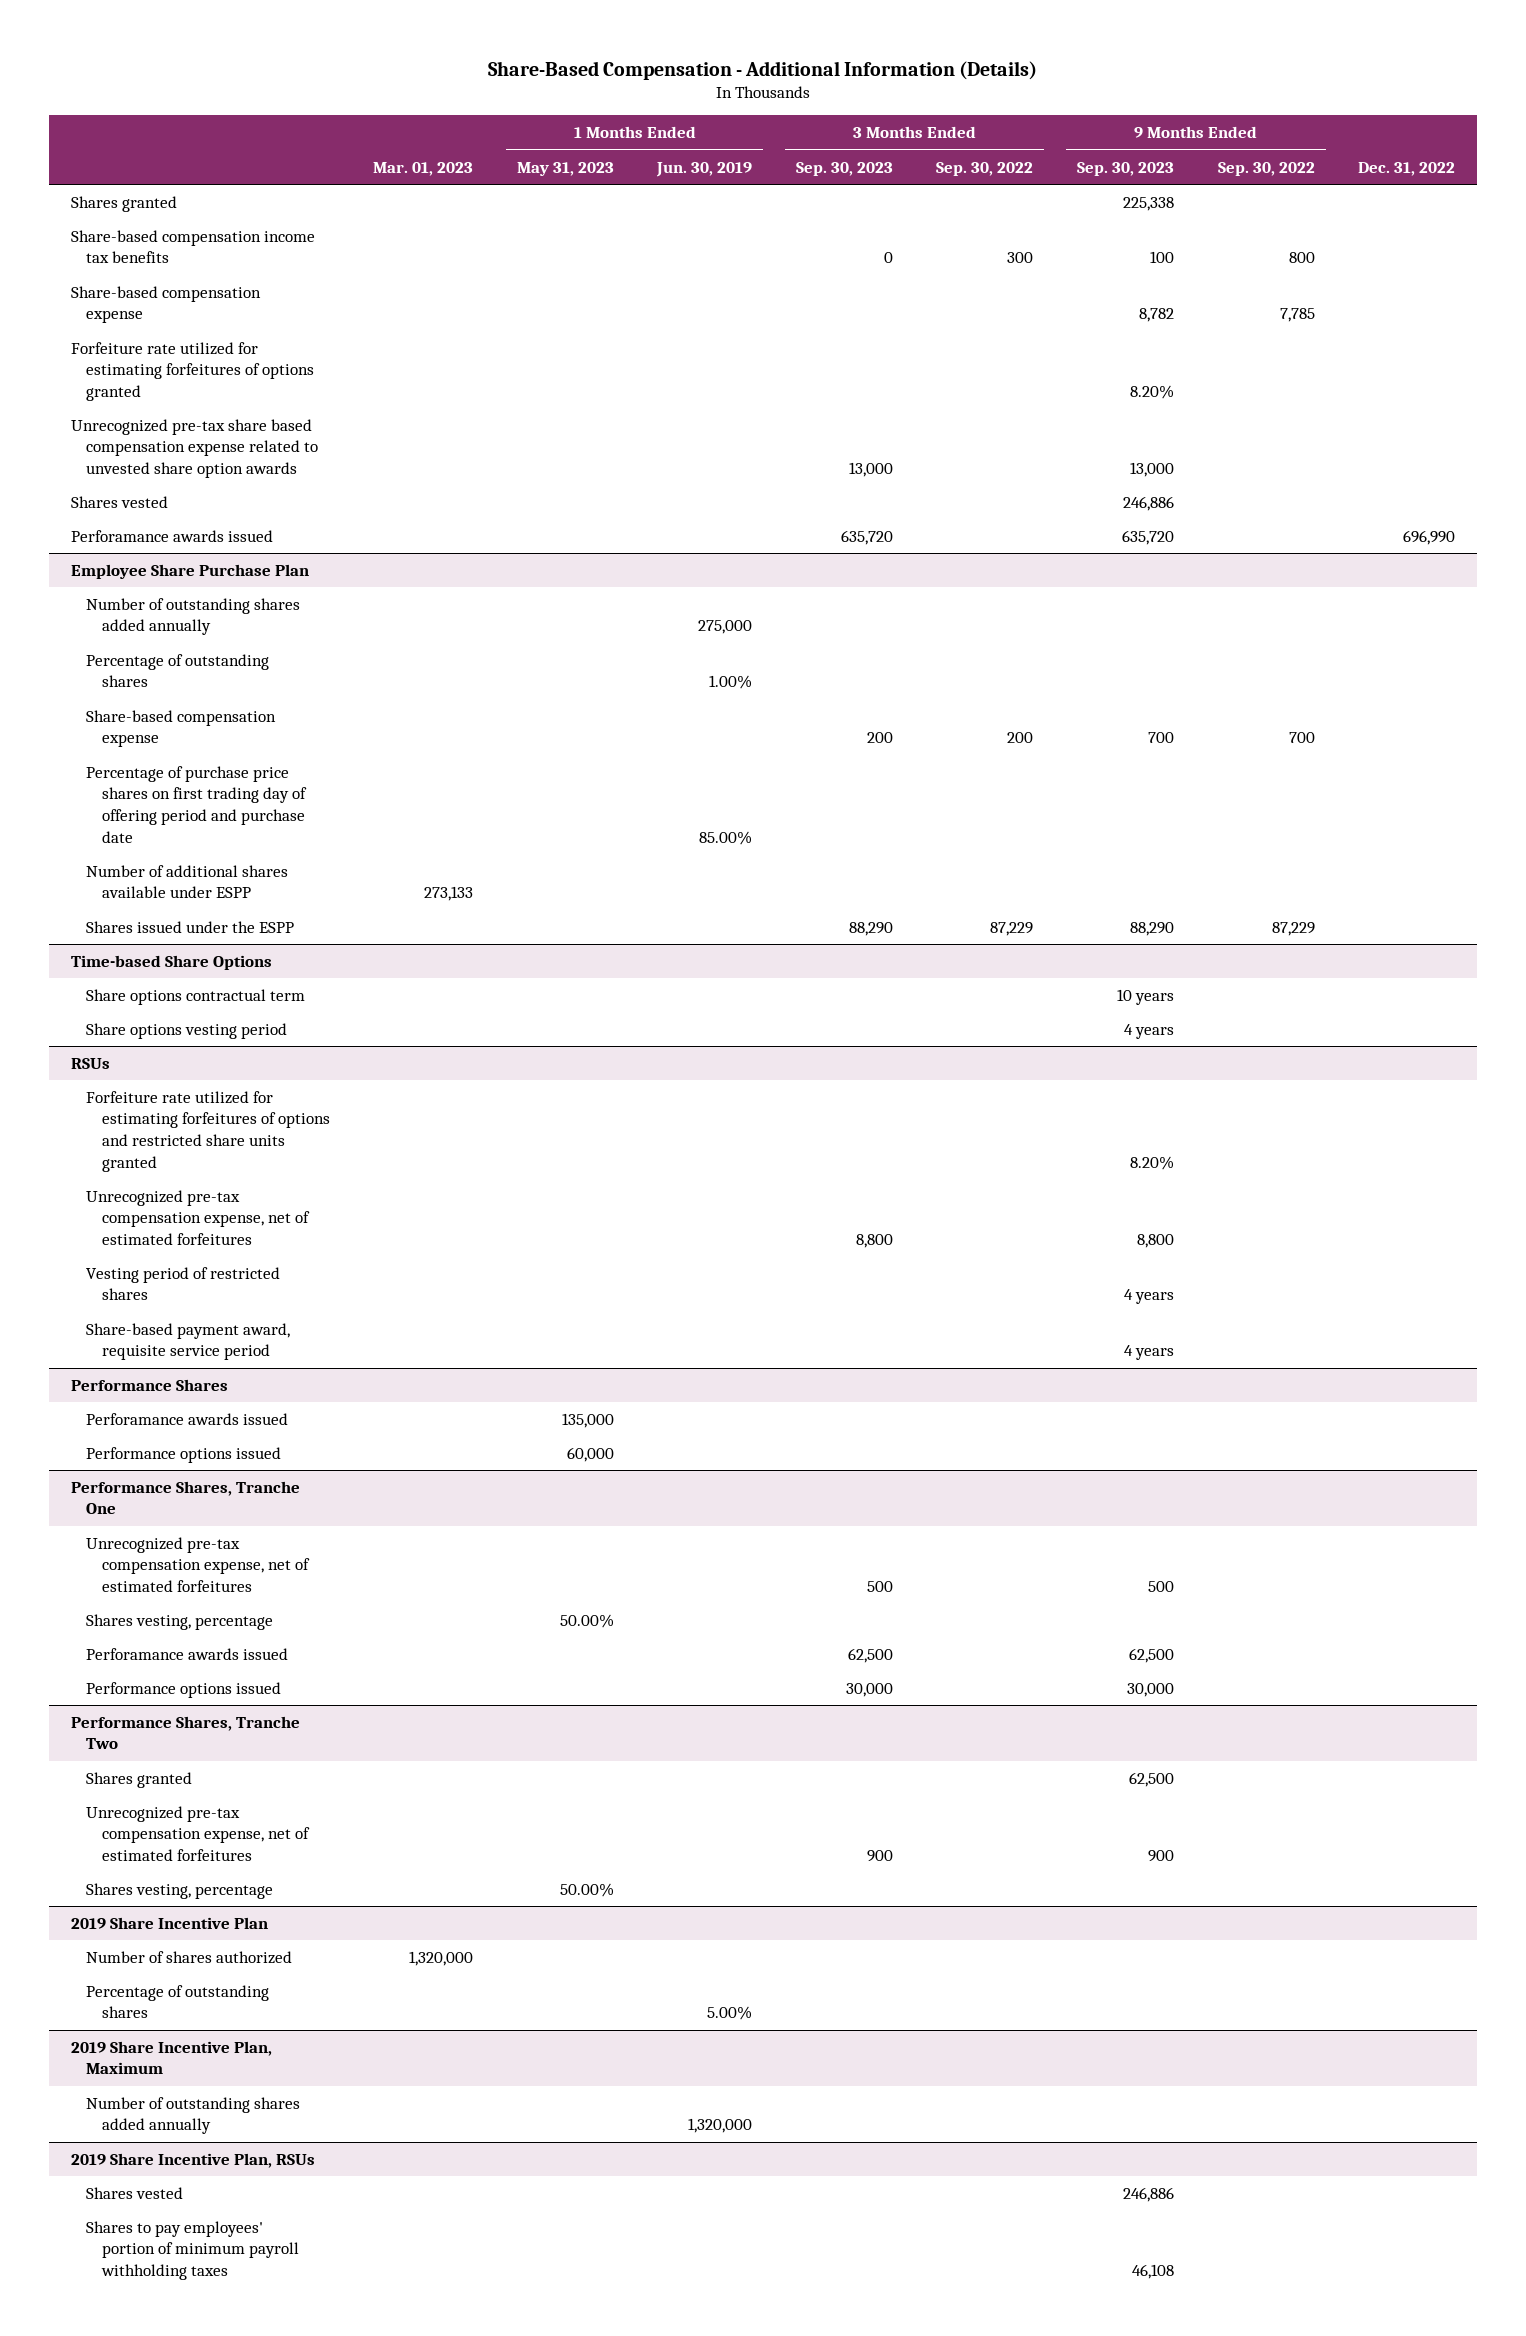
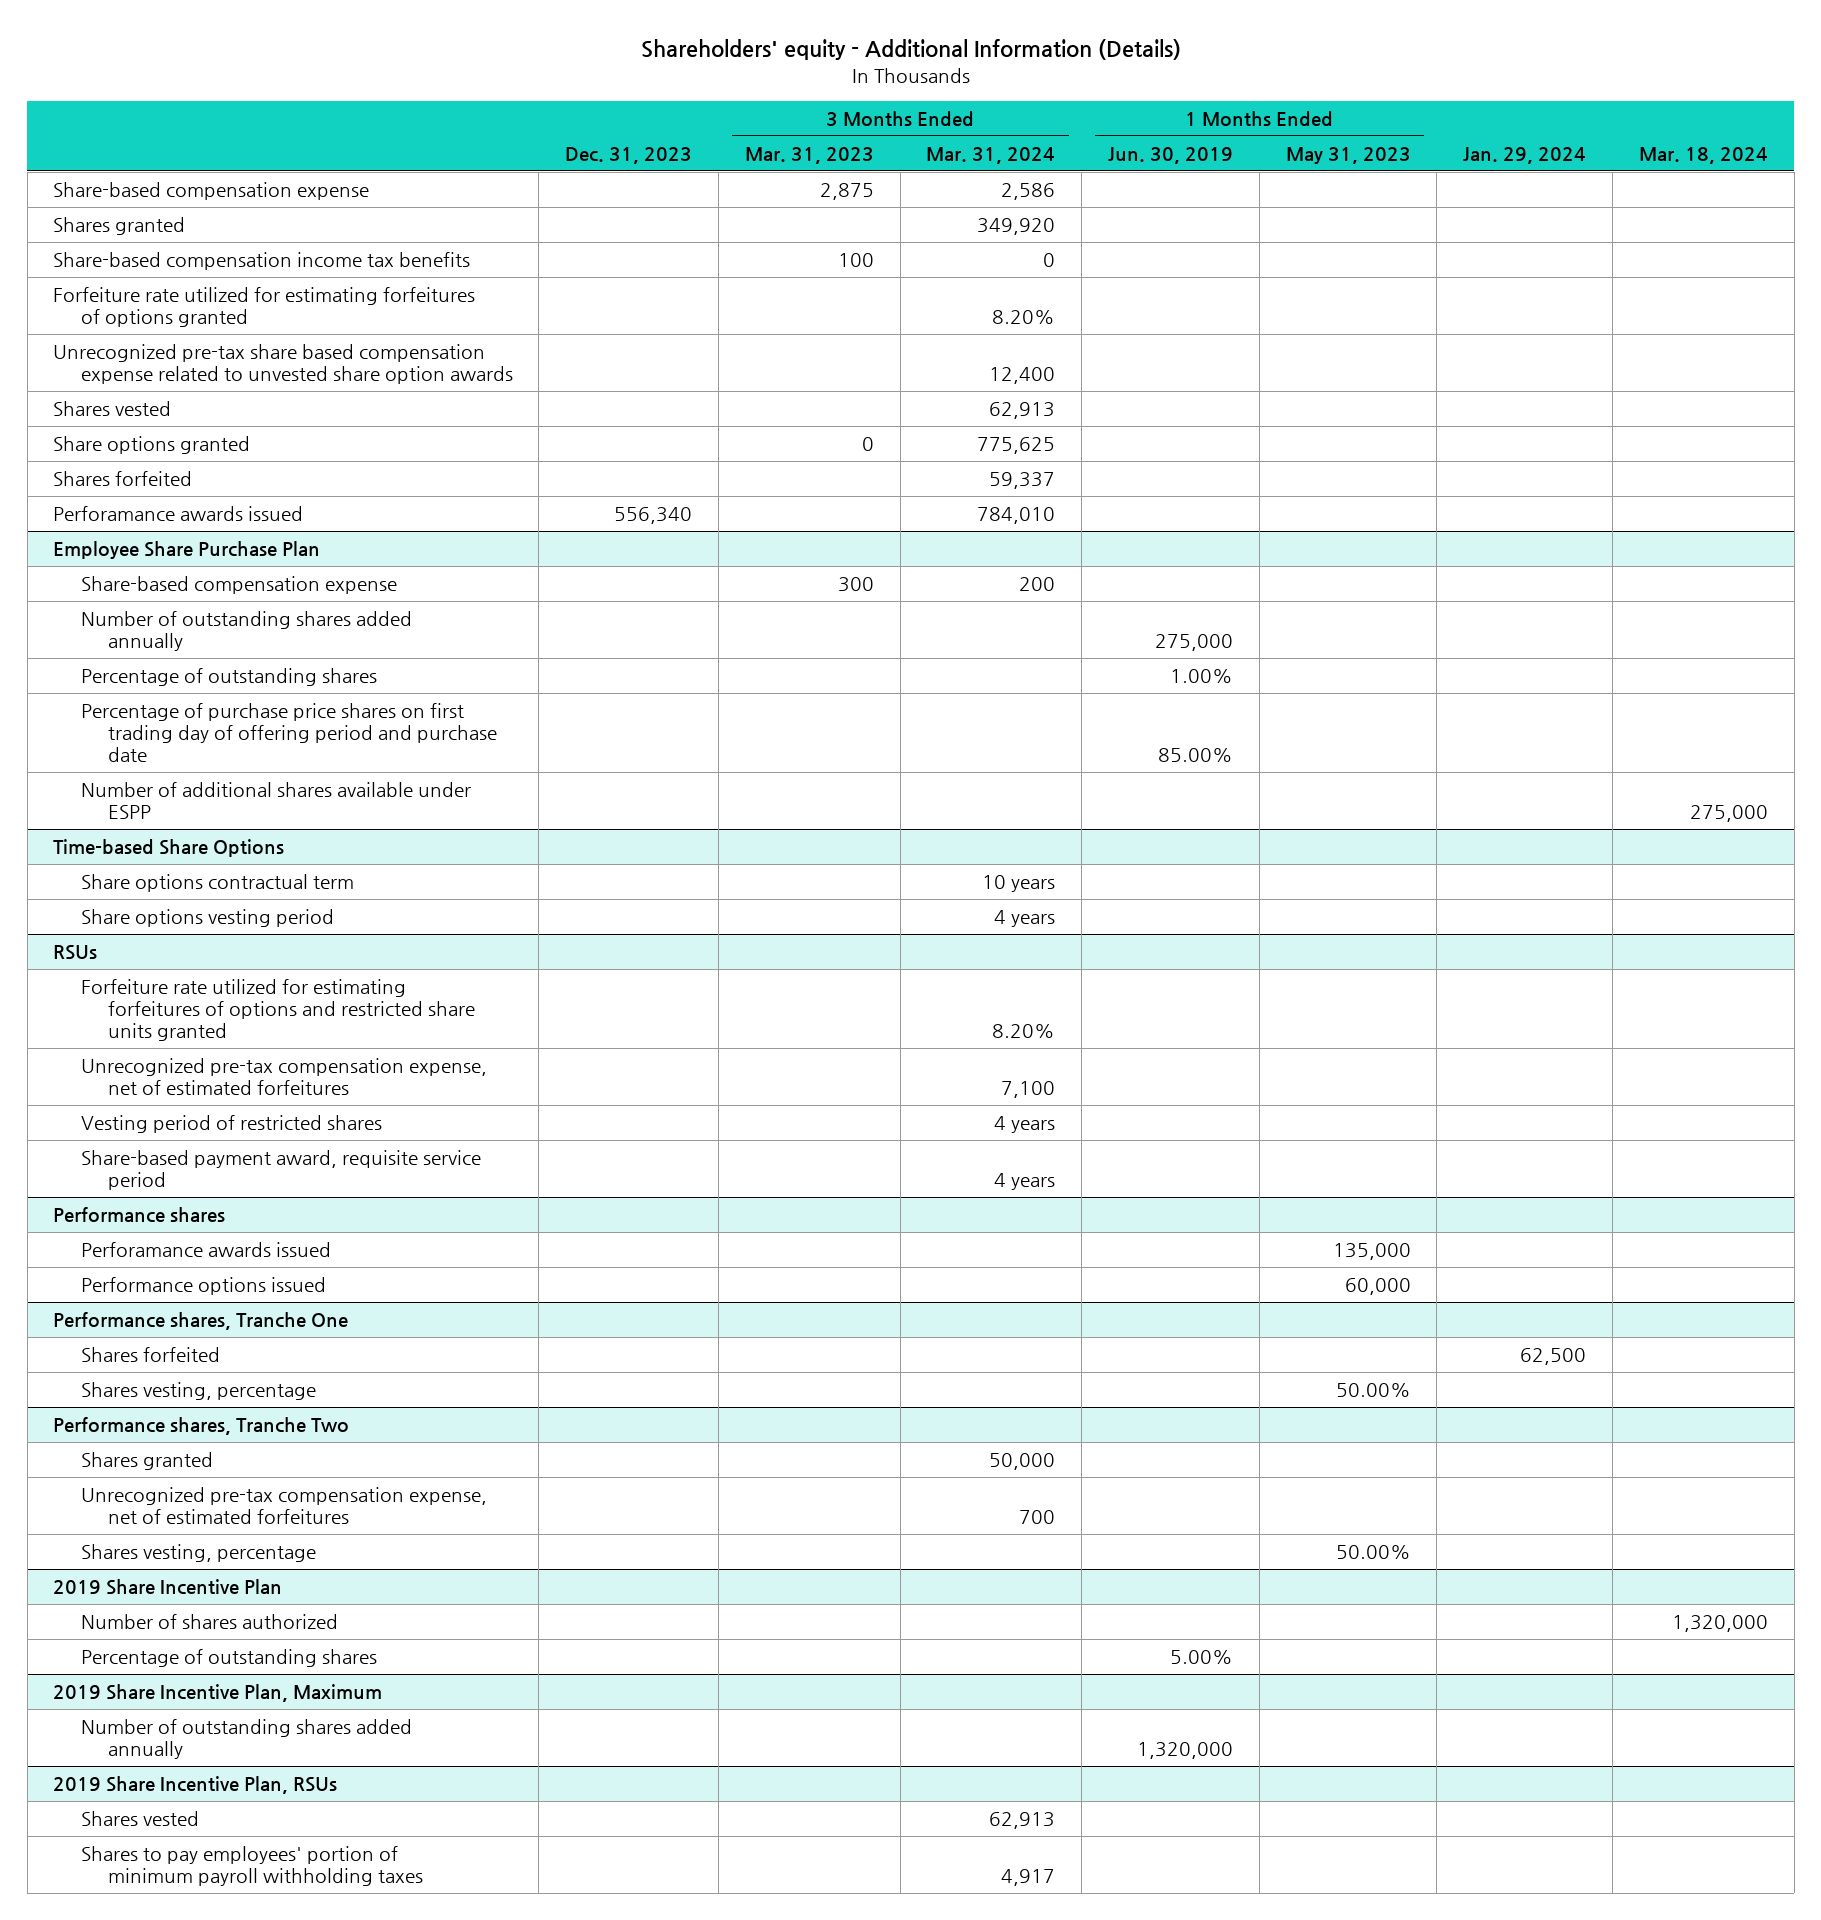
- Share-Based Compensation - Additional Information (Details)
+ Shareholders' equity - Additional Information (Details)
- | Mar. 01, 2023 | 1 Months Ended May 31, 2023 | 1 Months Ended Jun. 30, 2019 | 3 Months Ended Sep. 30, 2023 | 3 Months Ended Sep. 30, 2022 | 9 Months Ended Sep. 30, 2023 | 9 Months Ended Sep. 30, 2022 | Dec. 31, 2022
+ | Dec. 31, 2023 | 3 Months Ended Mar. 31, 2023 | 3 Months Ended Mar. 31, 2024 | 1 Months Ended Jun. 30, 2019 | 1 Months Ended May 31, 2023 | Jan. 29, 2024 | Mar. 18, 2024
moved up: Share-based compensation expense | | 2,875 | 2,586 | | | |
+ Share options granted | | 0 | 775,625 | | | |
+ Shares forfeited | | | 59,337 | | | |
@ Employee Share Purchase Plan
moved up: Share-based compensation expense | | 300 | 200 | | | |
- Shares issued under the ESPP | | | | 88,290 | 87,229 | 88,290 | 87,229 |
- Performance Shares
+ Performance shares
- Performance Shares, Tranche One
- Unrecognized pre-tax compensation expense, net of estimated forfeitures | | | | 500 | | 500 | |
+ Performance shares, Tranche One
+ Shares forfeited | | | | | | 62,500 |
- Perforamance awards issued | | | | 62,500 | | 62,500 | |
- Performance options issued | | | | 30,000 | | 30,000 | |
- Performance Shares, Tranche Two
+ Performance shares, Tranche Two

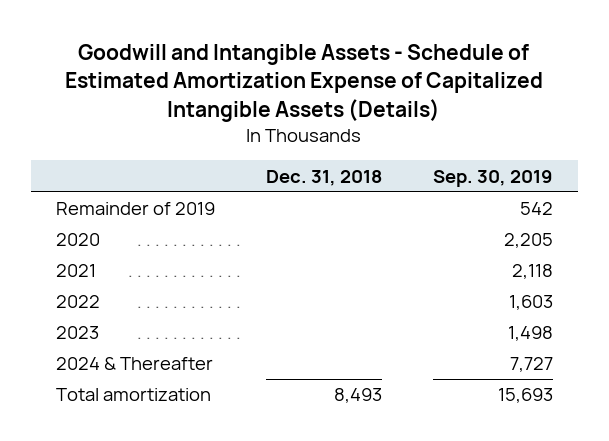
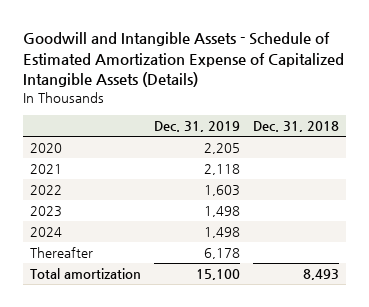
- | Dec. 31, 2018 | Sep. 30, 2019
+ | Dec. 31, 2019 | Dec. 31, 2018
- Remainder of 2019 | | 542
- 2024 & Thereafter | | 7,727
+ 2024 | 1,498 |
+ Thereafter | 6,178 |

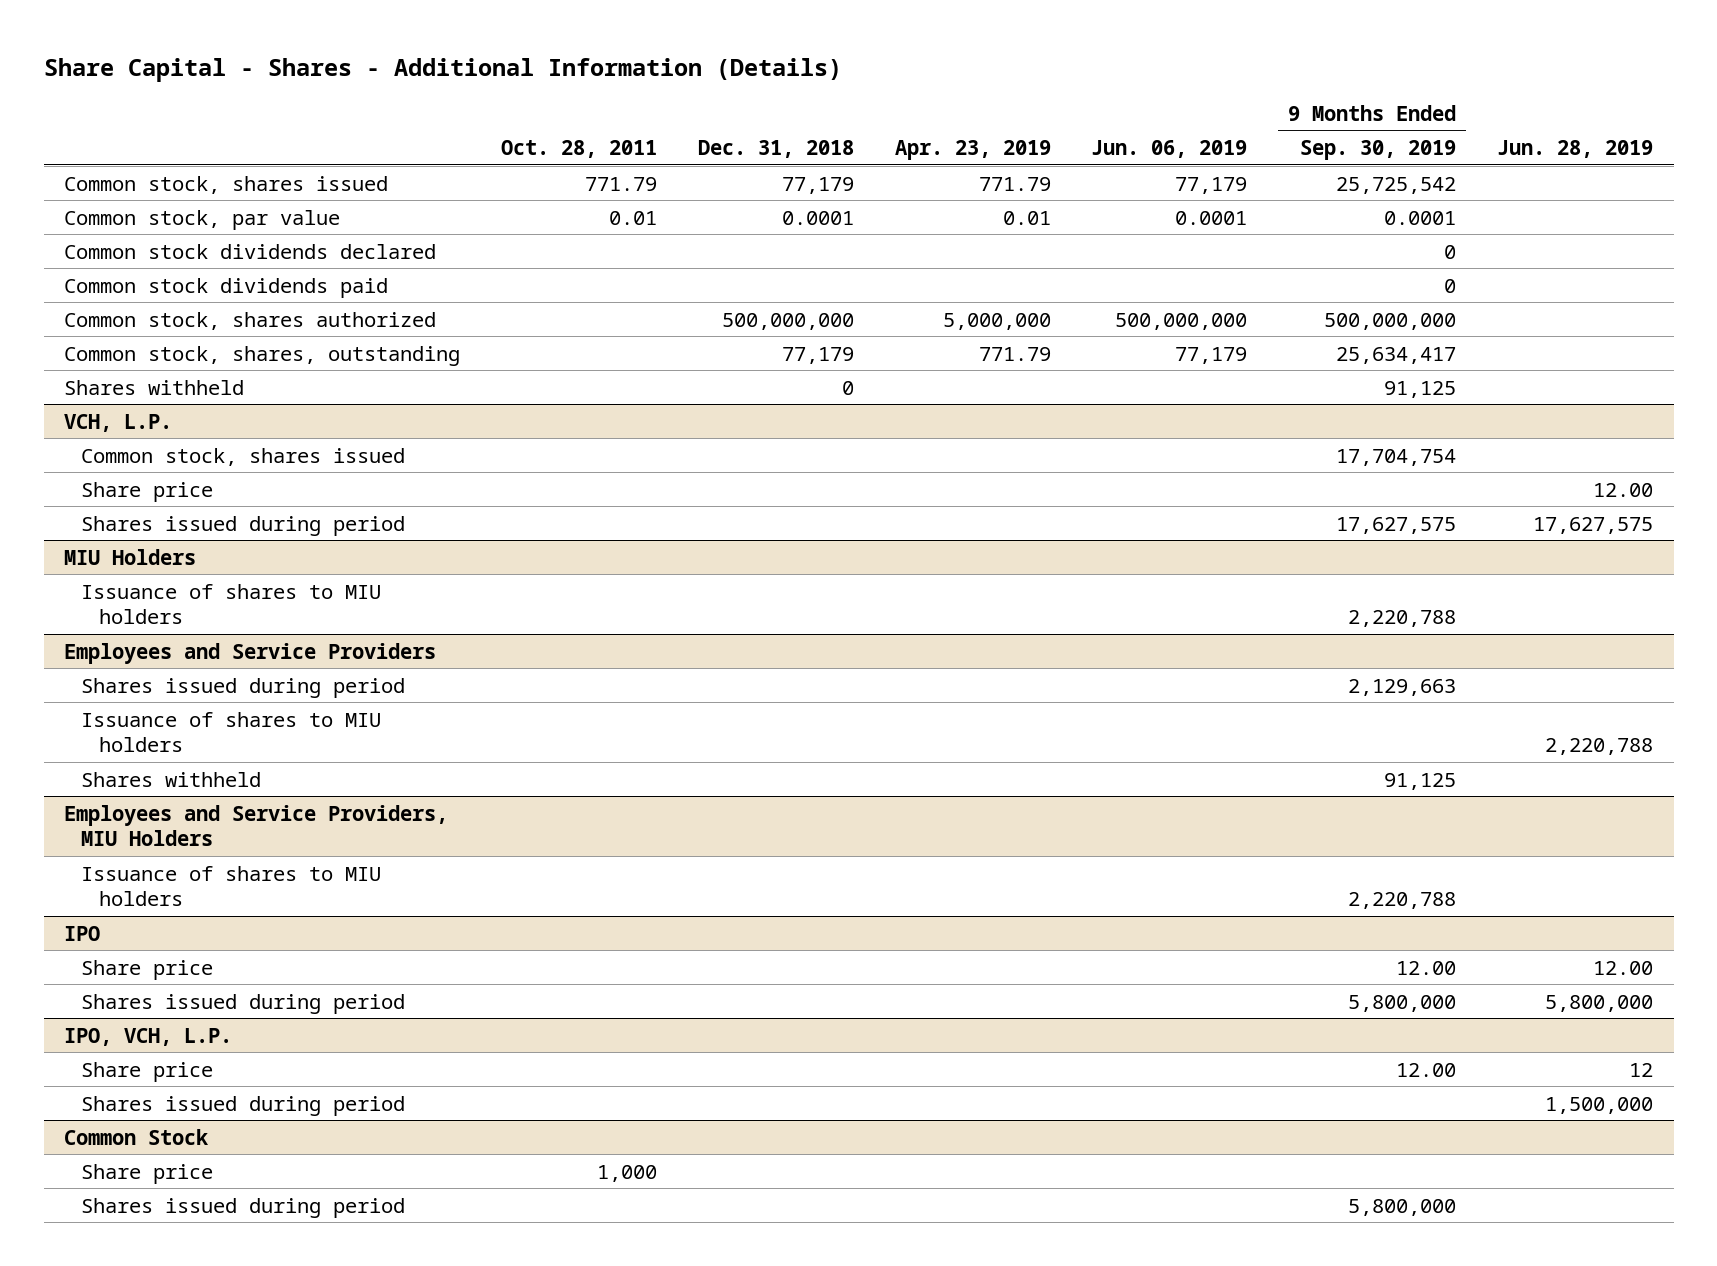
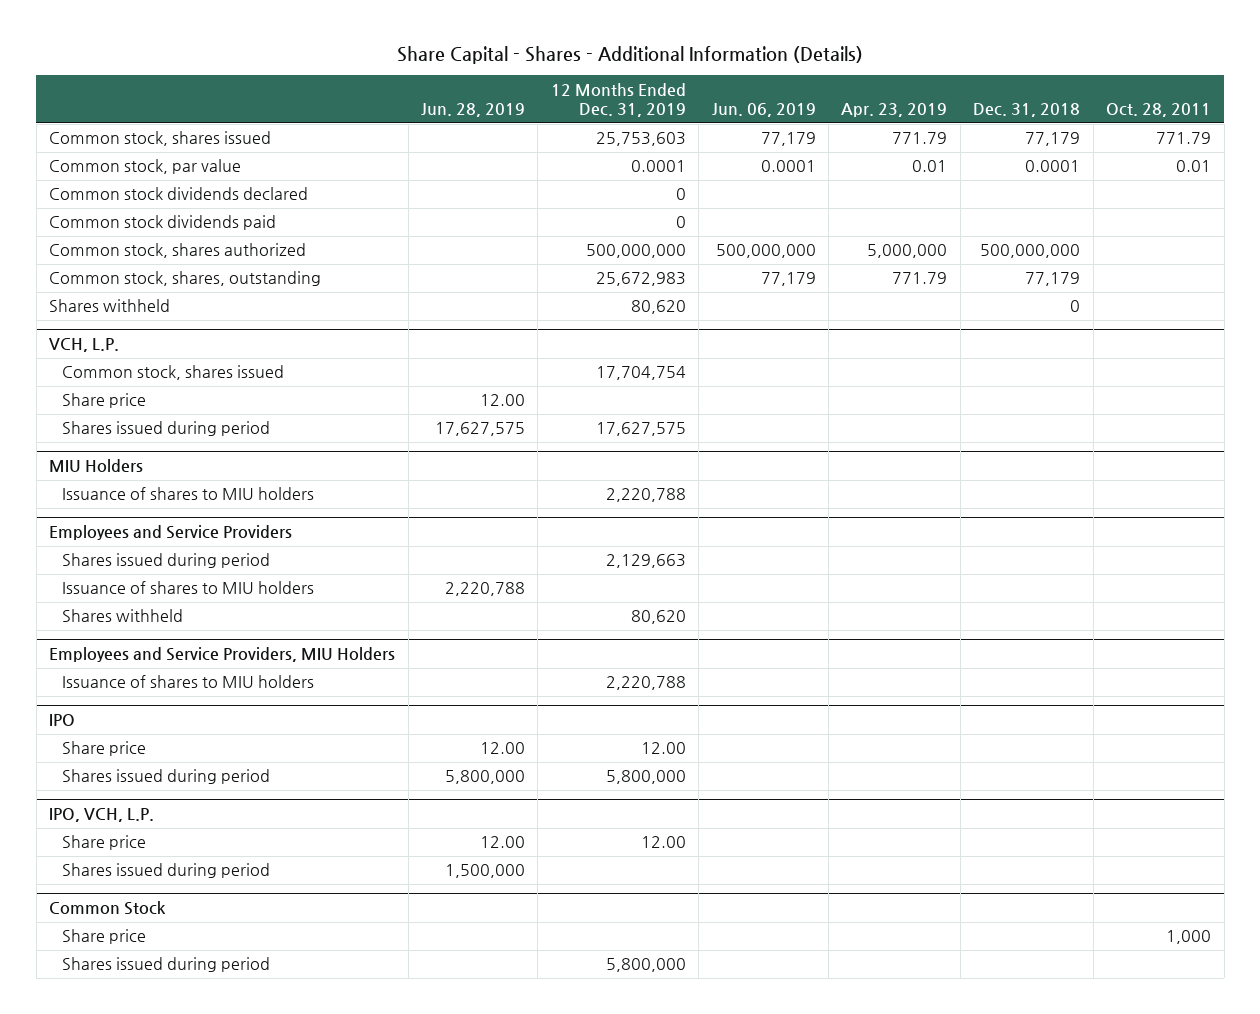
- | Oct. 28, 2011 | Dec. 31, 2018 | Apr. 23, 2019 | Jun. 06, 2019 | 9 Months Ended Sep. 30, 2019 | Jun. 28, 2019
+ | Jun. 28, 2019 | 12 Months Ended Dec. 31, 2019 | Jun. 06, 2019 | Apr. 23, 2019 | Dec. 31, 2018 | Oct. 28, 2011
@ IPO, VCH, L.P.
- Share price | | | | | 12.00 | 12
+ Share price | 12.00 | 12.00 | | | |

